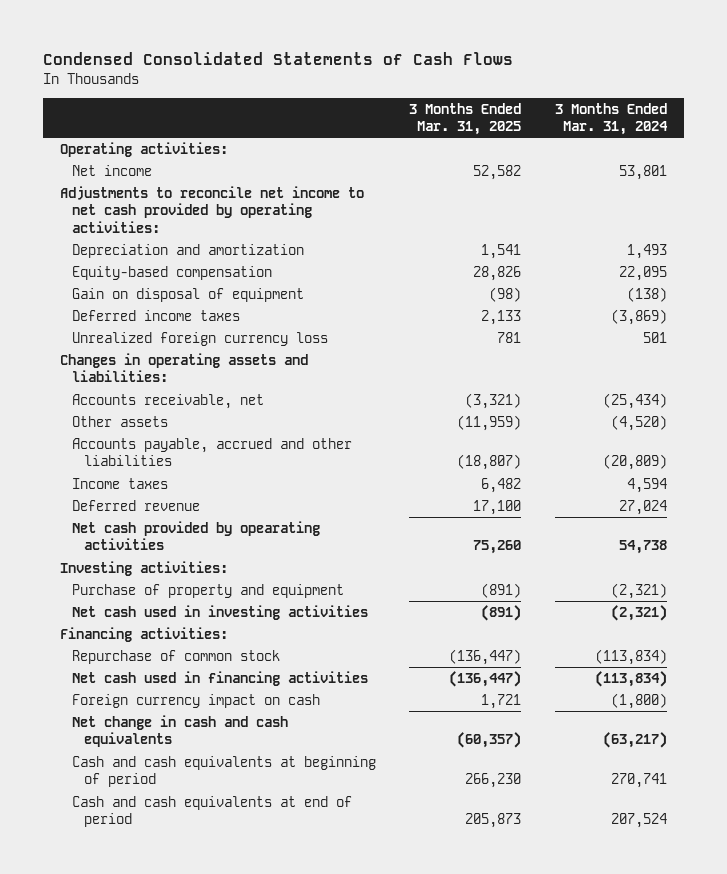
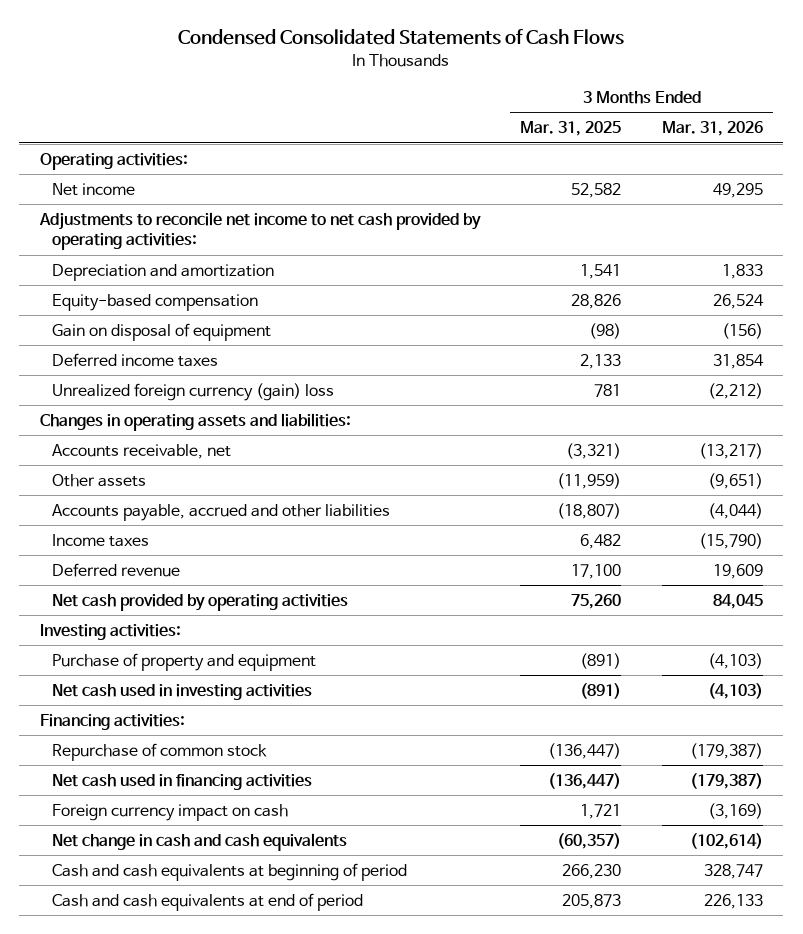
- | 3 Months Ended Mar. 31, 2025 | 3 Months Ended Mar. 31, 2024
+ | 3 Months Ended Mar. 31, 2025 | 3 Months Ended Mar. 31, 2026
- Unrealized foreign currency loss | 781 | 501
+ Unrealized foreign currency (gain) loss | 781 | (2,212)
- Net cash provided by opearating activities | 75,260 | 54,738
+ Net cash provided by operating activities | 75,260 | 84,045

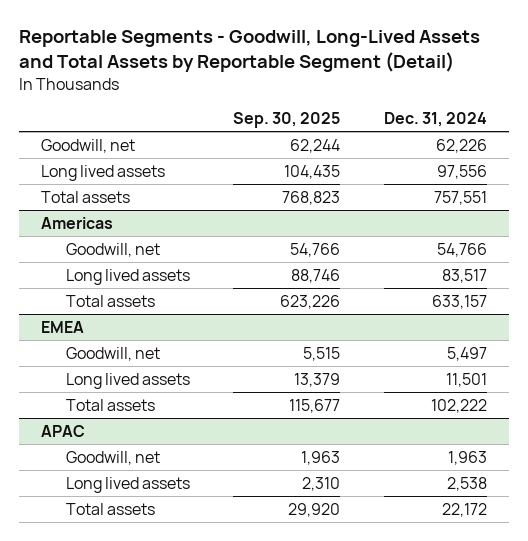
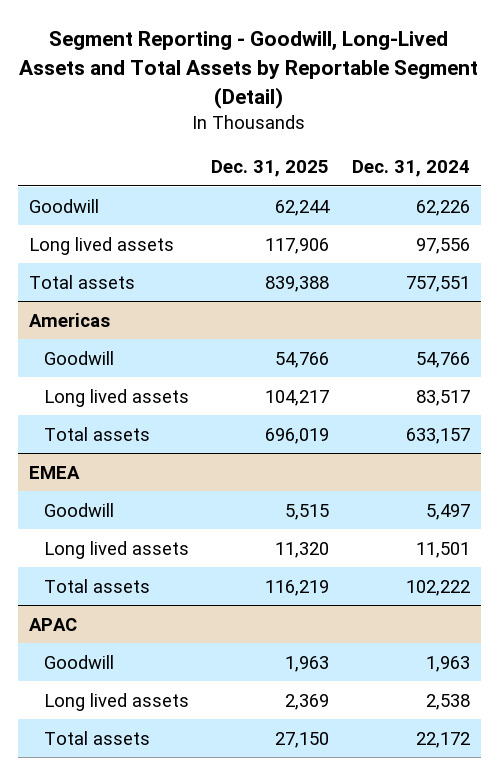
- Reportable Segments - Goodwill, Long-Lived Assets and Total Assets by Reportable Segment (Detail)
+ Segment Reporting - Goodwill, Long-Lived Assets and Total Assets by Reportable Segment (Detail)
- | Sep. 30, 2025 | Dec. 31, 2024
+ | Dec. 31, 2025 | Dec. 31, 2024
- Goodwill, net | 62,244 | 62,226
+ Goodwill | 62,244 | 62,226
@ Americas
- Goodwill, net | 54,766 | 54,766
+ Goodwill | 54,766 | 54,766
@ EMEA
- Goodwill, net | 5,515 | 5,497
+ Goodwill | 5,515 | 5,497
@ APAC
- Goodwill, net | 1,963 | 1,963
+ Goodwill | 1,963 | 1,963

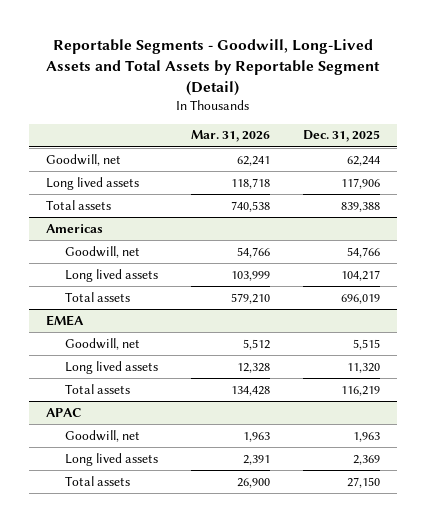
- Segment Reporting - Goodwill, Long-Lived Assets and Total Assets by Reportable Segment (Detail)
+ Reportable Segments - Goodwill, Long-Lived Assets and Total Assets by Reportable Segment (Detail)
- | Dec. 31, 2025 | Dec. 31, 2024
+ | Mar. 31, 2026 | Dec. 31, 2025
- Goodwill | 62,244 | 62,226
+ Goodwill, net | 62,241 | 62,244
@ Americas
- Goodwill | 54,766 | 54,766
+ Goodwill, net | 54,766 | 54,766
@ EMEA
- Goodwill | 5,515 | 5,497
+ Goodwill, net | 5,512 | 5,515
@ APAC
- Goodwill | 1,963 | 1,963
+ Goodwill, net | 1,963 | 1,963

